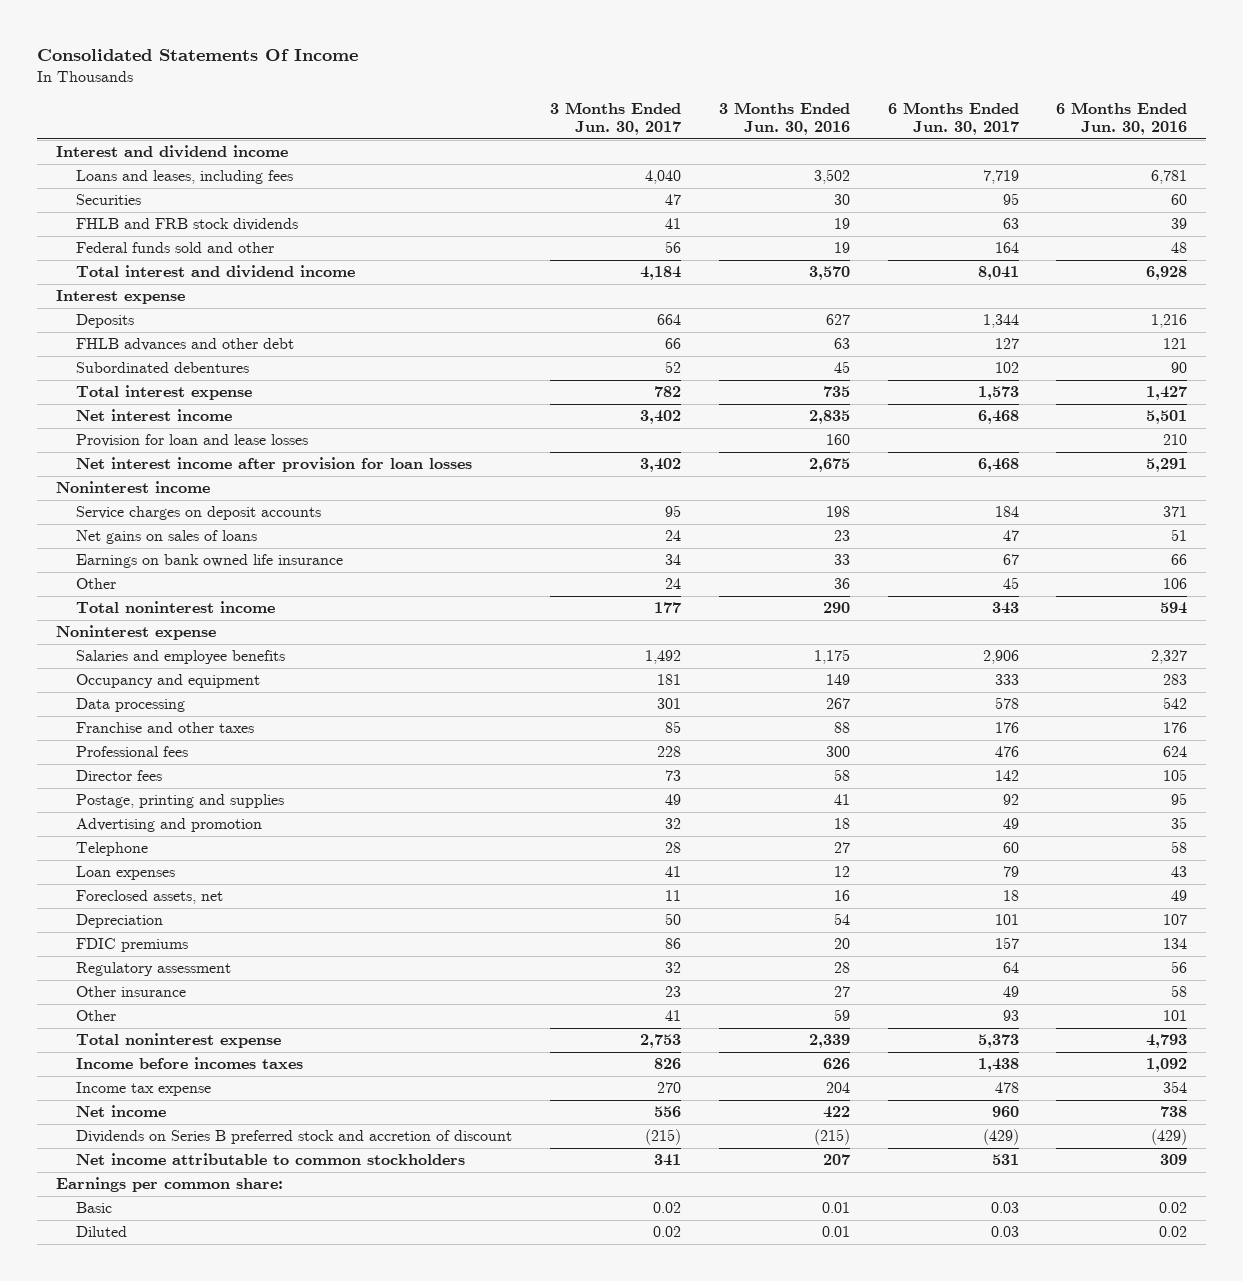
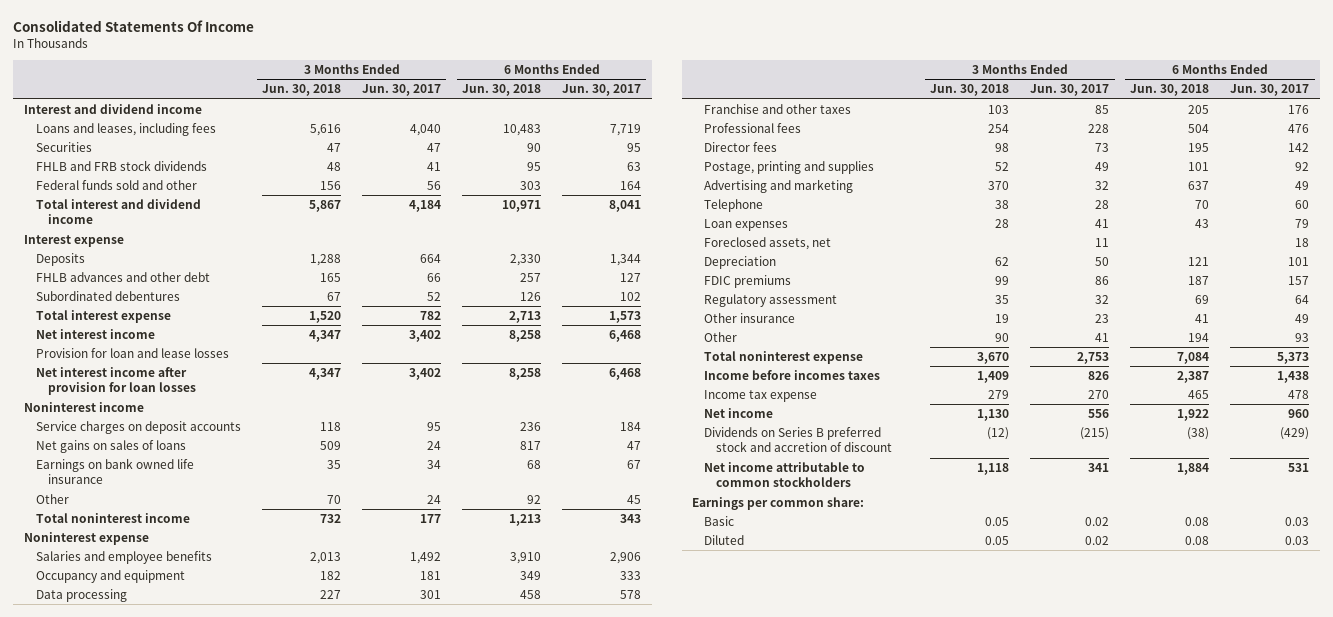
- | 3 Months Ended Jun. 30, 2017 | 3 Months Ended Jun. 30, 2016 | 6 Months Ended Jun. 30, 2017 | 6 Months Ended Jun. 30, 2016
+ | 3 Months Ended Jun. 30, 2018 | 3 Months Ended Jun. 30, 2017 | 6 Months Ended Jun. 30, 2018 | 6 Months Ended Jun. 30, 2017
- Advertising and promotion | 32 | 18 | 49 | 35
+ Advertising and marketing | 370 | 32 | 637 | 49

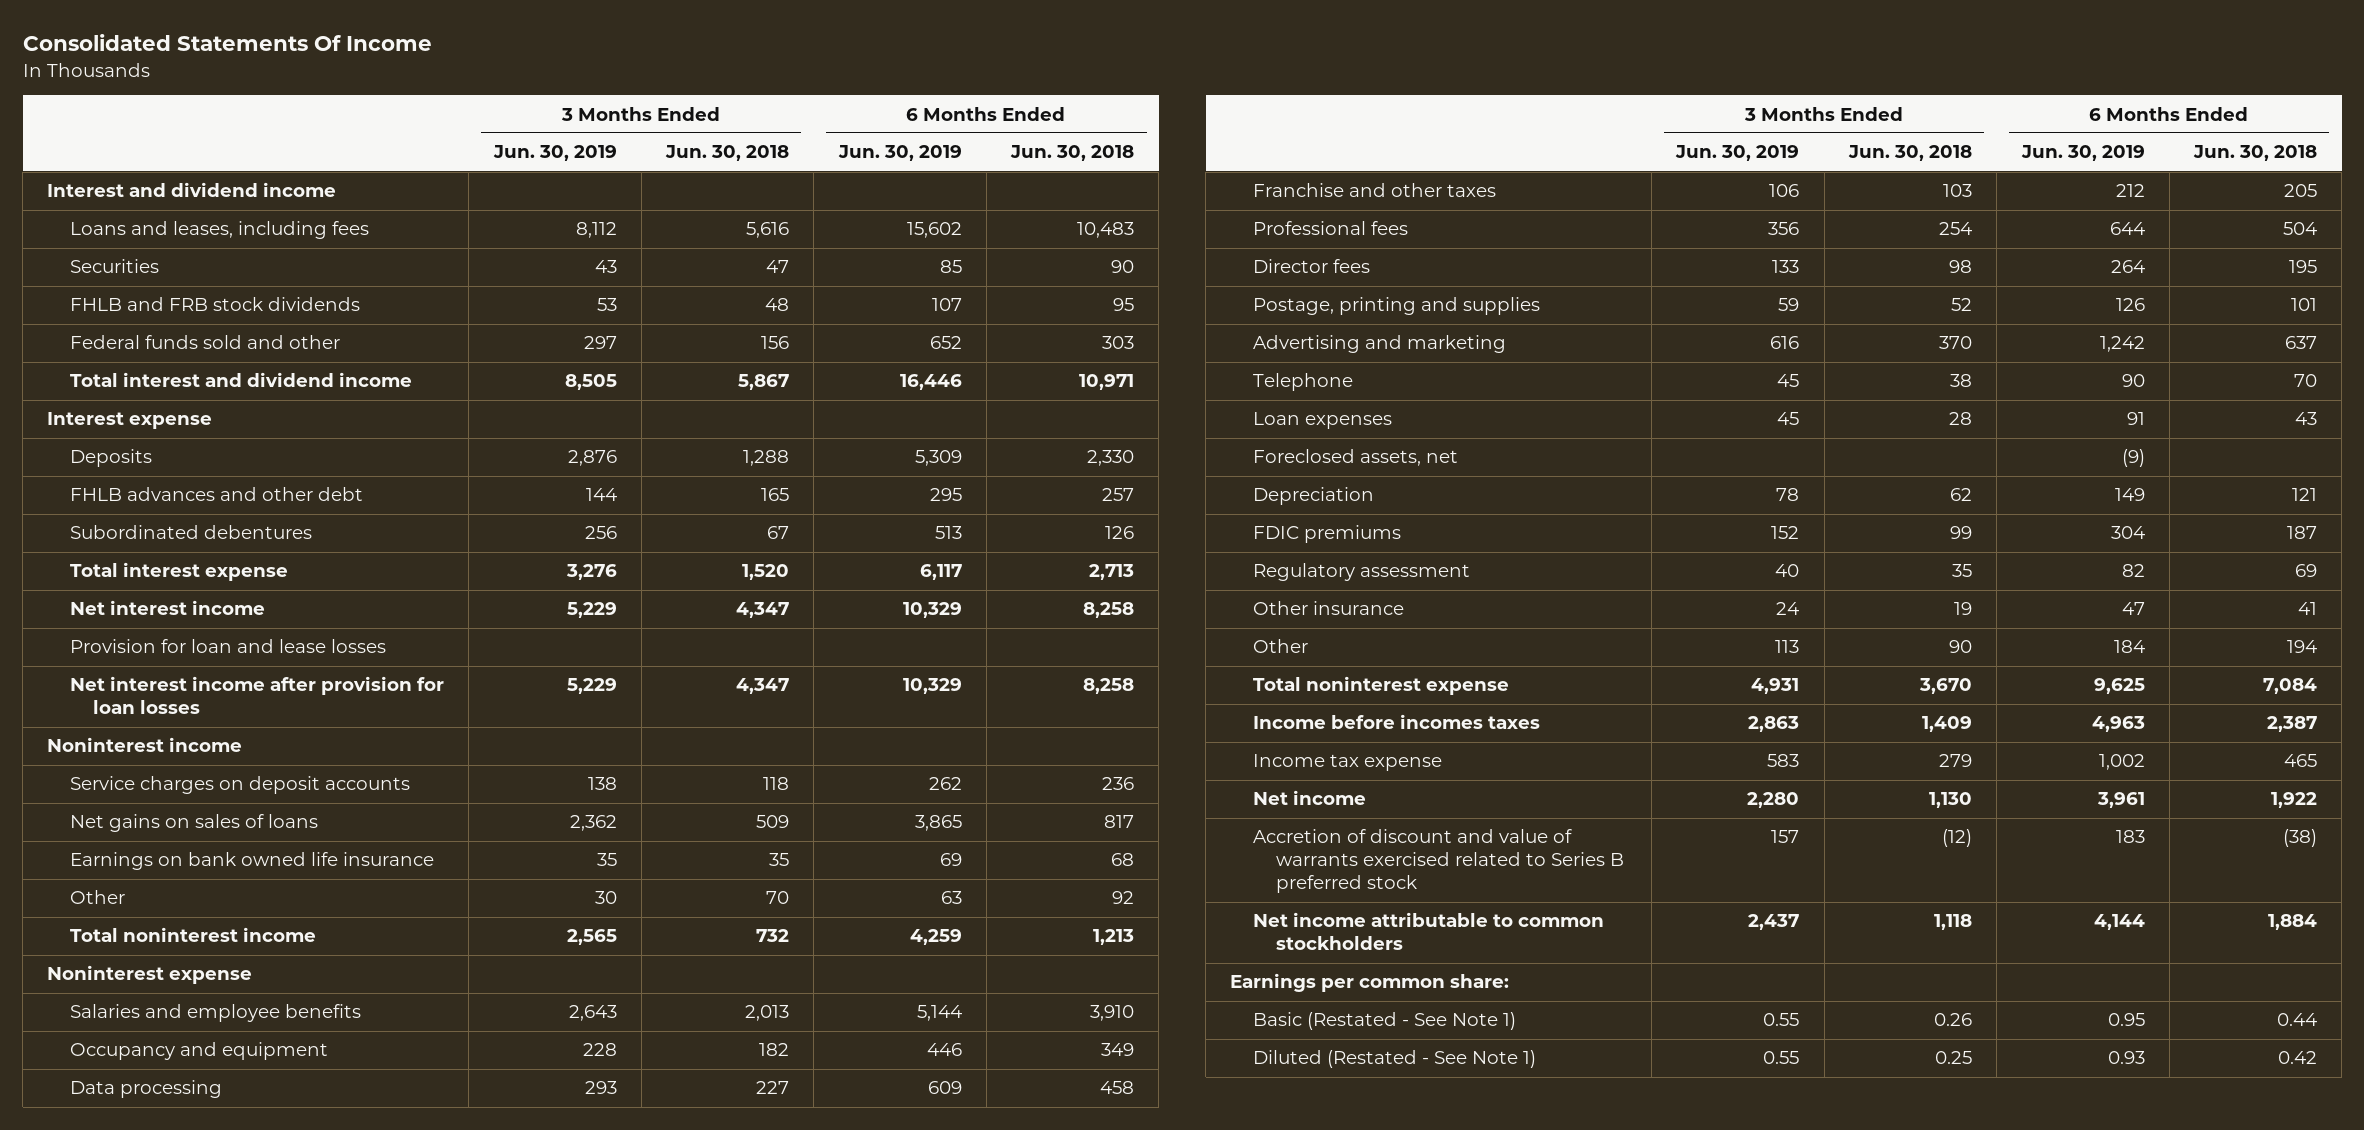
- | 3 Months Ended Jun. 30, 2018 | 3 Months Ended Jun. 30, 2017 | 6 Months Ended Jun. 30, 2018 | 6 Months Ended Jun. 30, 2017
+ | 3 Months Ended Jun. 30, 2019 | 3 Months Ended Jun. 30, 2018 | 6 Months Ended Jun. 30, 2019 | 6 Months Ended Jun. 30, 2018
- Dividends on Series B preferred stock and accretion of discount | (12) | (215) | (38) | (429)
+ Accretion of discount and value of warrants exercised related to Series B preferred stock | 157 | (12) | 183 | (38)
- Basic | 0.05 | 0.02 | 0.08 | 0.03
- Diluted | 0.05 | 0.02 | 0.08 | 0.03
+ Basic (Restated - See Note 1) | 0.55 | 0.26 | 0.95 | 0.44
+ Diluted (Restated - See Note 1) | 0.55 | 0.25 | 0.93 | 0.42

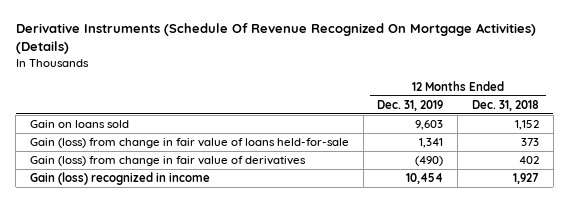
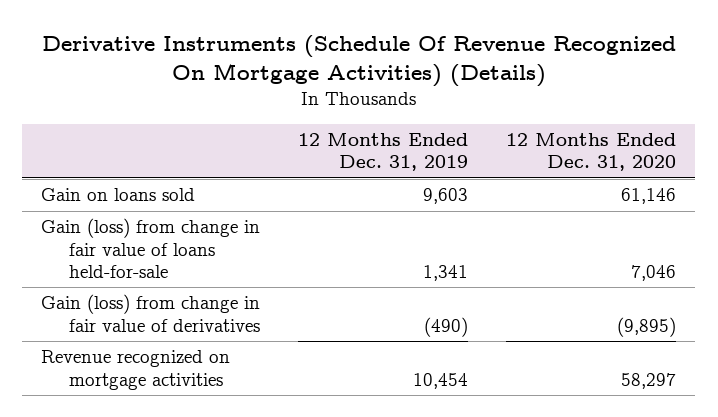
- | 12 Months Ended Dec. 31, 2019 | 12 Months Ended Dec. 31, 2018
+ | 12 Months Ended Dec. 31, 2019 | 12 Months Ended Dec. 31, 2020
- Gain (loss) recognized in income | 10,454 | 1,927
+ Revenue recognized on mortgage activities | 10,454 | 58,297

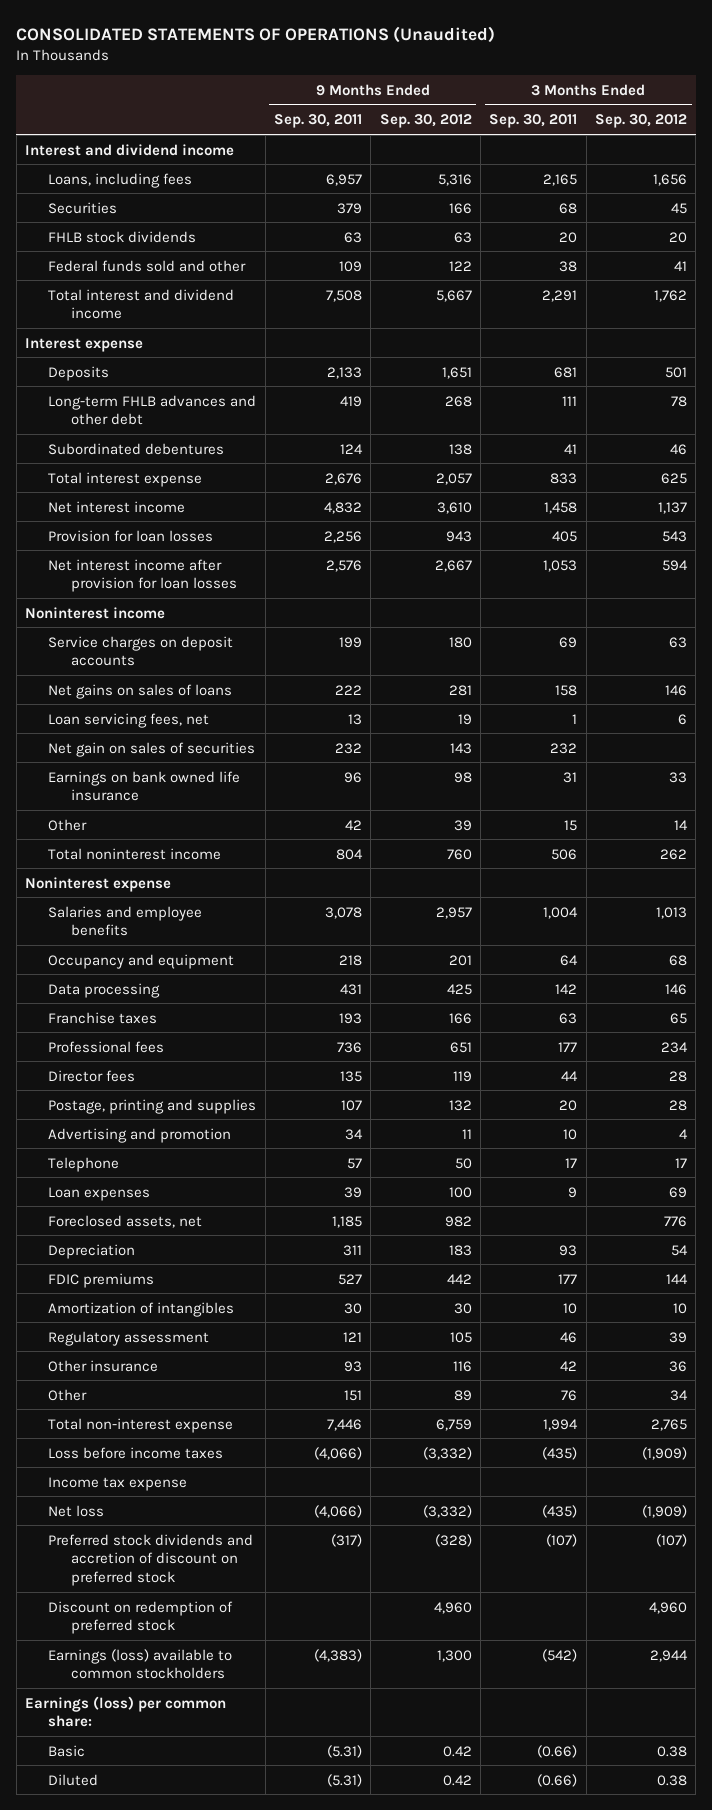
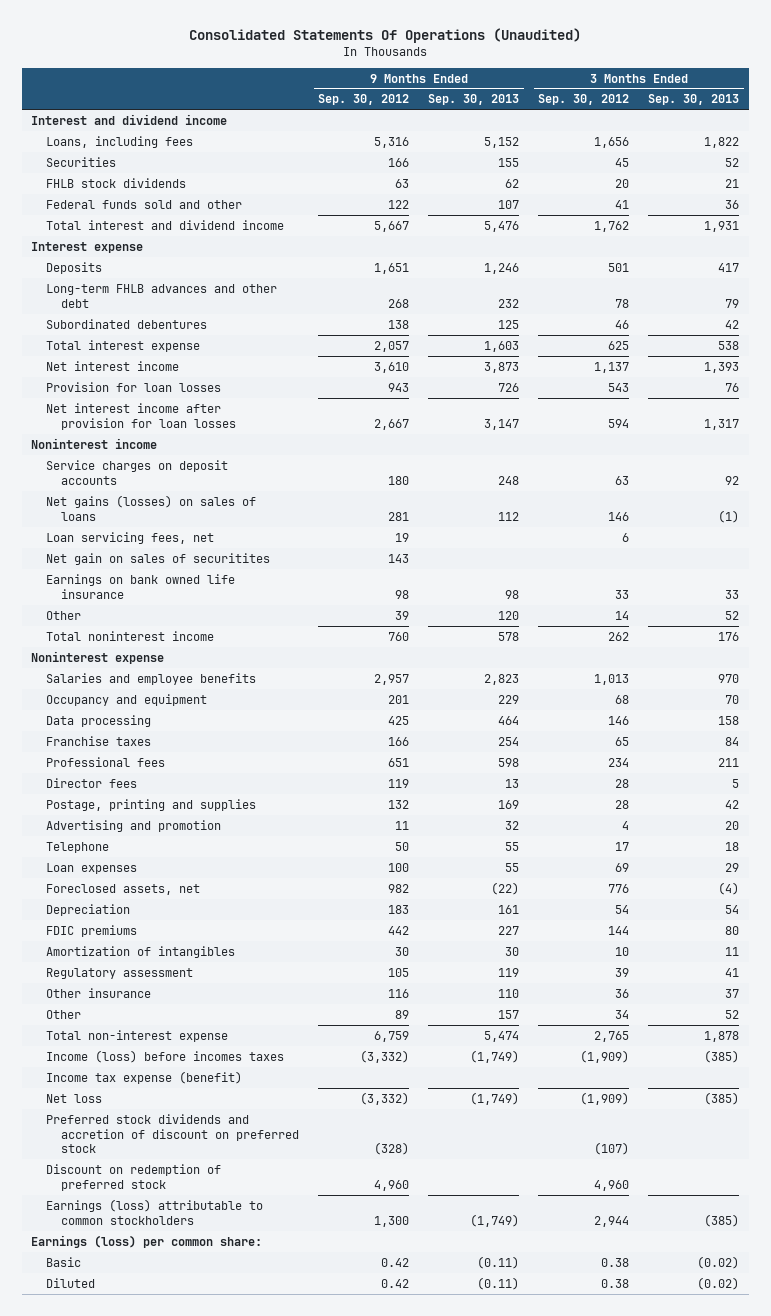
- CONSOLIDATED STATEMENTS OF OPERATIONS (Unaudited)
+ Consolidated Statements Of Operations (Unaudited)
- | 9 Months Ended Sep. 30, 2011 | 9 Months Ended Sep. 30, 2012 | 3 Months Ended Sep. 30, 2011 | 3 Months Ended Sep. 30, 2012
+ | 9 Months Ended Sep. 30, 2012 | 9 Months Ended Sep. 30, 2013 | 3 Months Ended Sep. 30, 2012 | 3 Months Ended Sep. 30, 2013
- Net gains on sales of loans | 222 | 281 | 158 | 146
+ Net gains (losses) on sales of loans | 281 | 112 | 146 | (1)
- Net gain on sales of securities | 232 | 143 | 232 |
+ Net gain on sales of securitites | 143 | | |
- Loss before income taxes | (4,066) | (3,332) | (435) | (1,909)
- Income tax expense
+ Income (loss) before incomes taxes | (3,332) | (1,749) | (1,909) | (385)
+ Income tax expense (benefit)
- Earnings (loss) available to common stockholders | (4,383) | 1,300 | (542) | 2,944
+ Earnings (loss) attributable to common stockholders | 1,300 | (1,749) | 2,944 | (385)

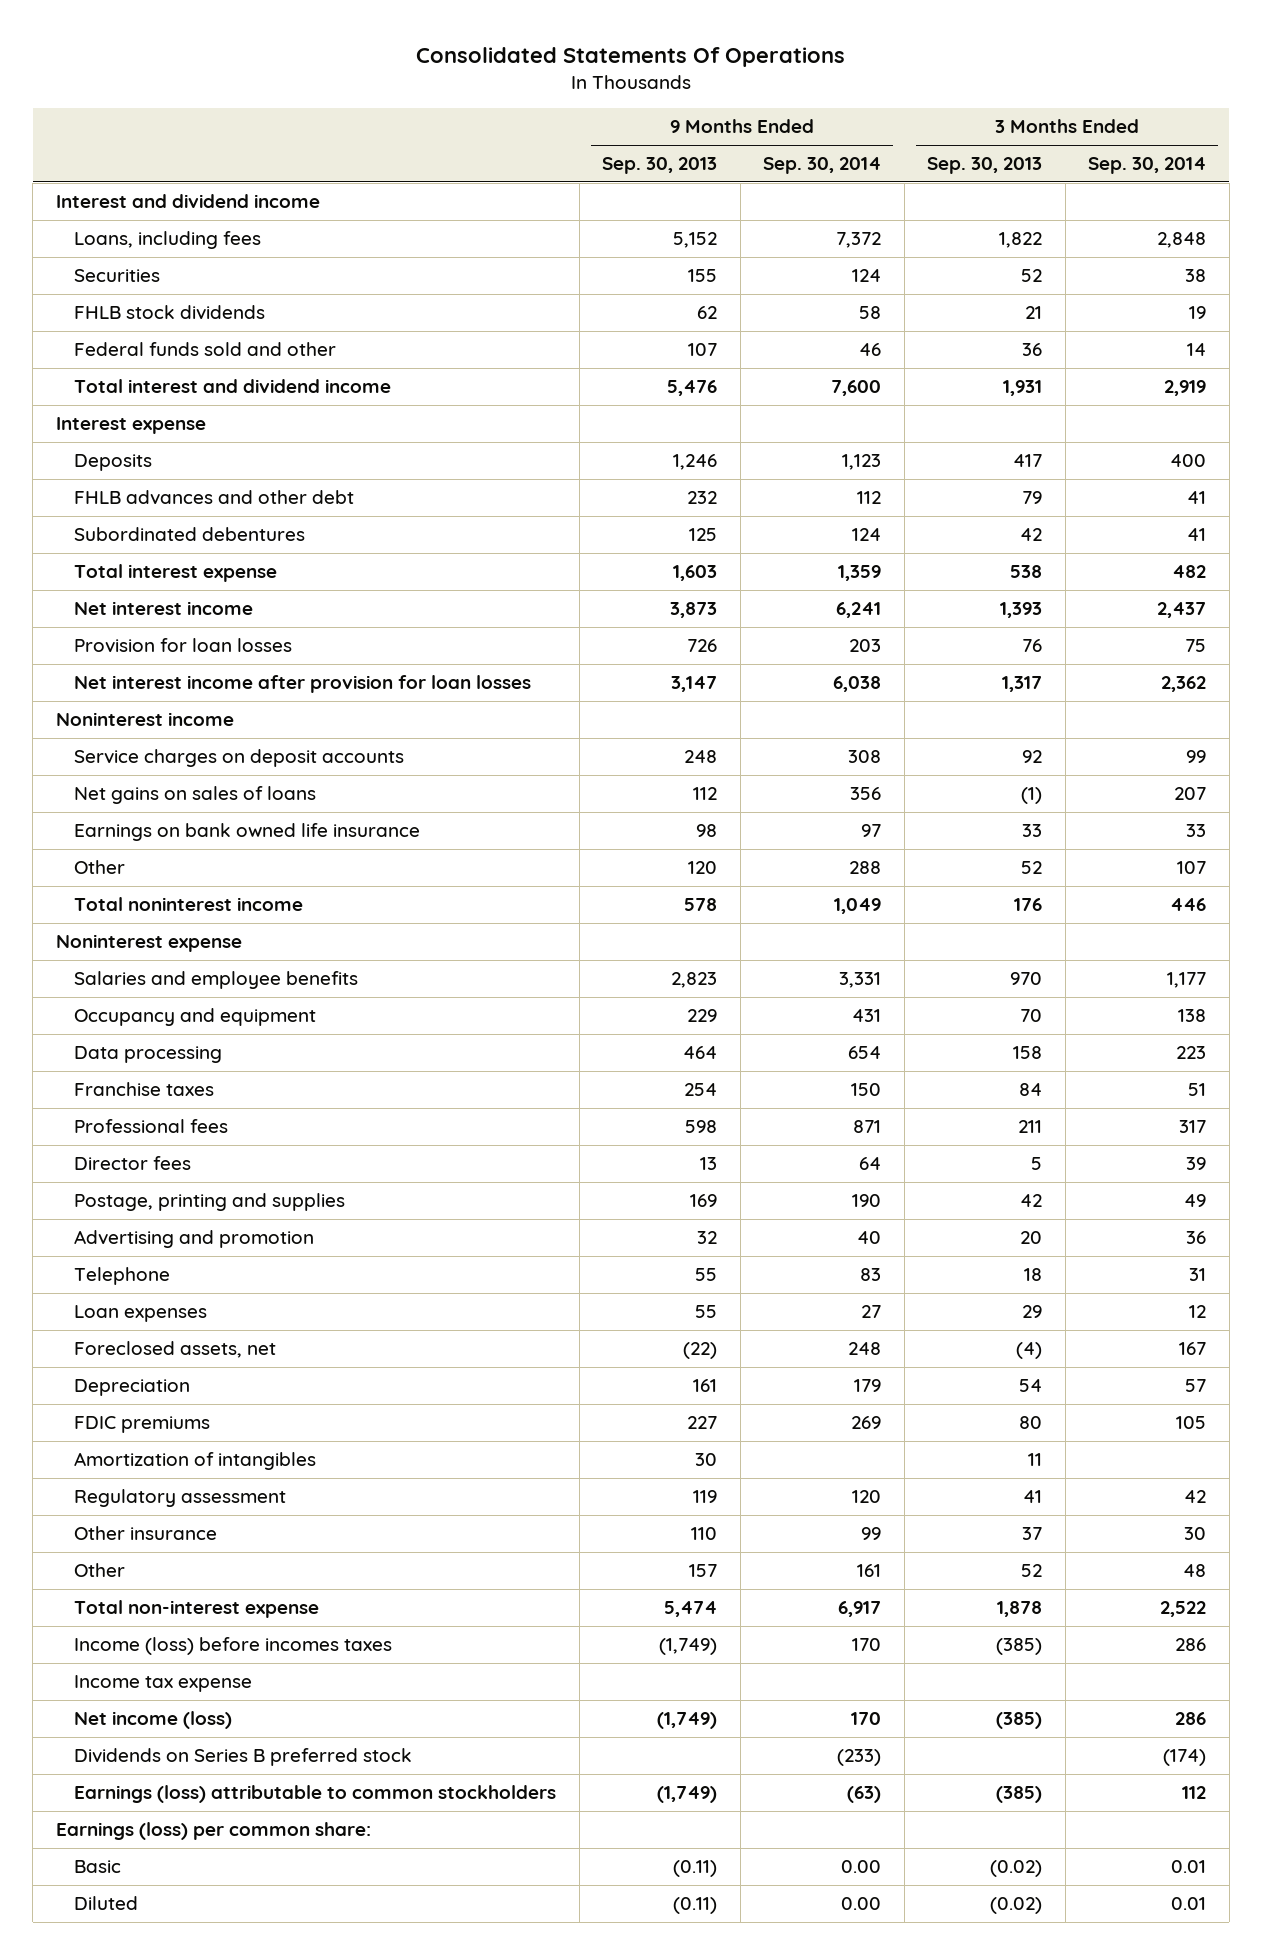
- Consolidated Statements Of Operations (Unaudited)
+ Consolidated Statements Of Operations
- | 9 Months Ended Sep. 30, 2012 | 9 Months Ended Sep. 30, 2013 | 3 Months Ended Sep. 30, 2012 | 3 Months Ended Sep. 30, 2013
+ | 9 Months Ended Sep. 30, 2013 | 9 Months Ended Sep. 30, 2014 | 3 Months Ended Sep. 30, 2013 | 3 Months Ended Sep. 30, 2014
- Long-term FHLB advances and other debt | 268 | 232 | 78 | 79
+ FHLB advances and other debt | 232 | 112 | 79 | 41
- Net gains (losses) on sales of loans | 281 | 112 | 146 | (1)
- Loan servicing fees, net | 19 | | 6 |
- Net gain on sales of securitites | 143 | | |
+ Net gains on sales of loans | 112 | 356 | (1) | 207
- Income tax expense (benefit)
- Net loss | (3,332) | (1,749) | (1,909) | (385)
- Preferred stock dividends and accretion of discount on preferred stock | (328) | | (107) |
- Discount on redemption of preferred stock | 4,960 | | 4,960 |
+ Income tax expense
+ Net income (loss) | (1,749) | 170 | (385) | 286
+ Dividends on Series B preferred stock | | (233) | | (174)

